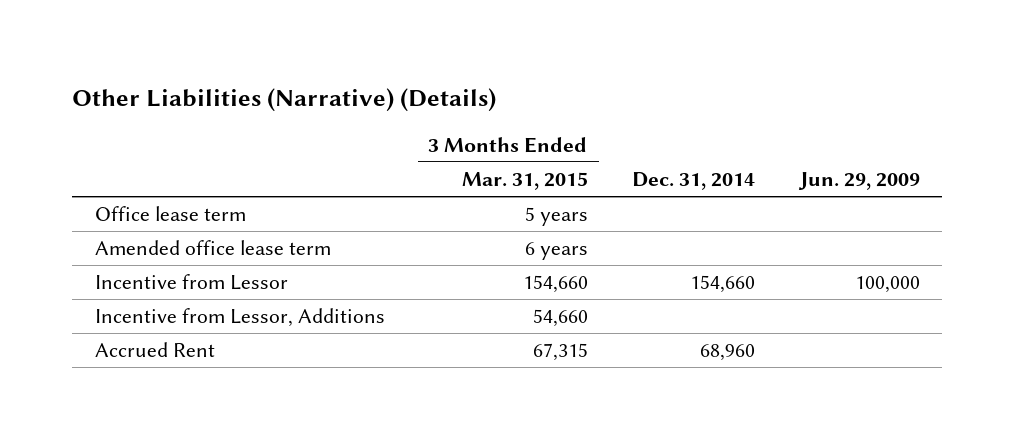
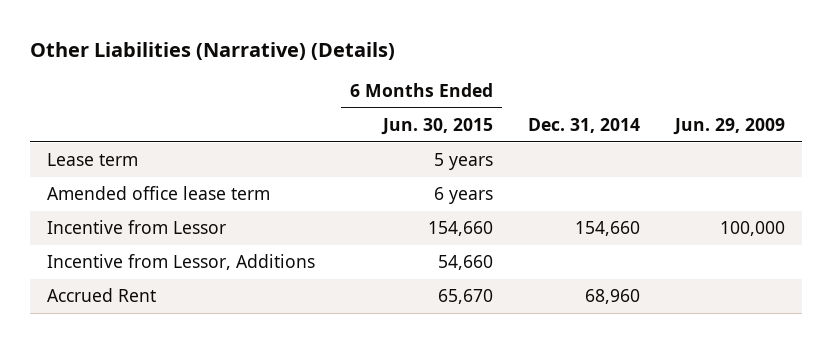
- | 3 Months Ended Mar. 31, 2015 | Dec. 31, 2014 | Jun. 29, 2009
+ | 6 Months Ended Jun. 30, 2015 | Dec. 31, 2014 | Jun. 29, 2009
- Office lease term | 5 years | |
+ Lease term | 5 years | |

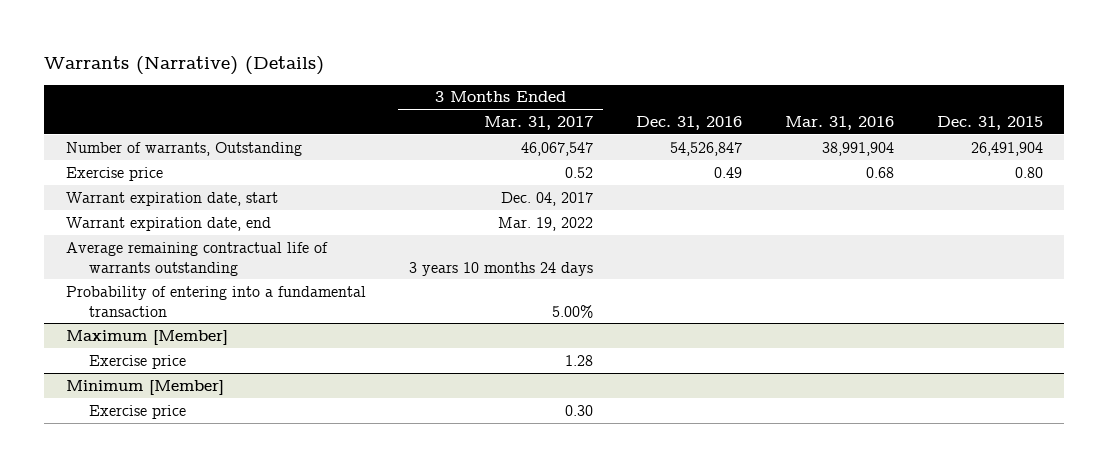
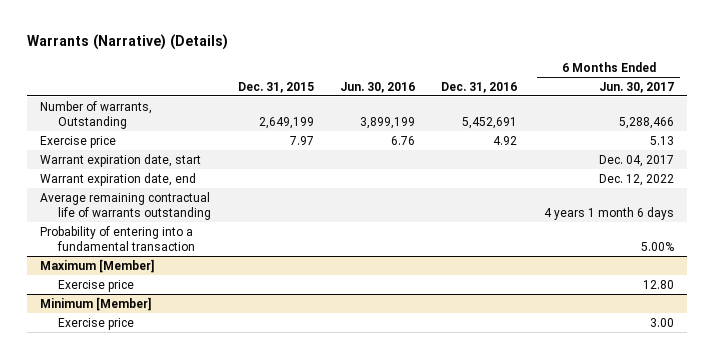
- | 3 Months Ended Mar. 31, 2017 | Dec. 31, 2016 | Mar. 31, 2016 | Dec. 31, 2015
+ | Dec. 31, 2015 | Jun. 30, 2016 | Dec. 31, 2016 | 6 Months Ended Jun. 30, 2017
- Number of warrants, Outstanding | 46,067,547 | 54,526,847 | 38,991,904 | 26,491,904
- Exercise price | 0.52 | 0.49 | 0.68 | 0.80
+ Number of warrants, Outstanding | 2,649,199 | 3,899,199 | 5,452,691 | 5,288,466
+ Exercise price | 7.97 | 6.76 | 4.92 | 5.13

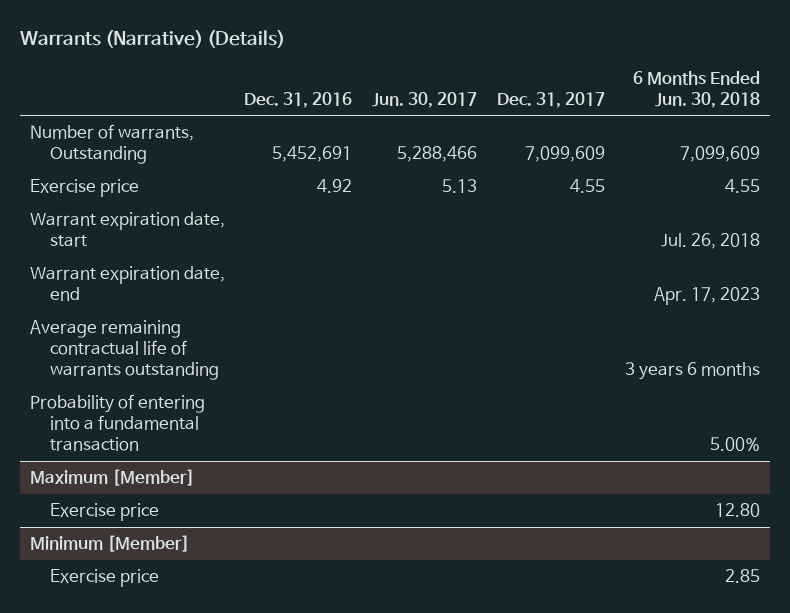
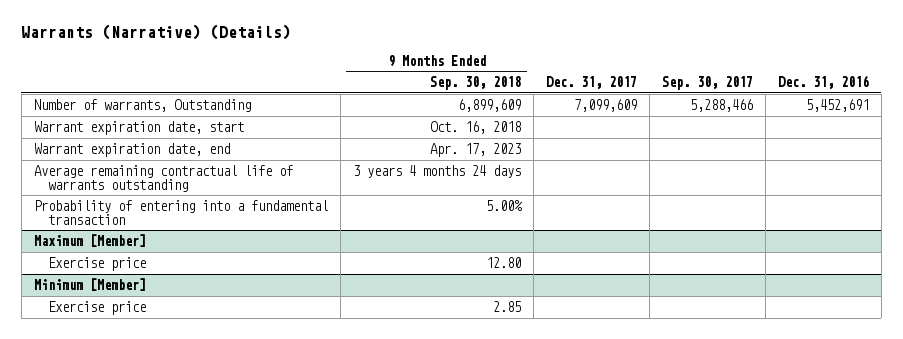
- | Dec. 31, 2016 | Jun. 30, 2017 | Dec. 31, 2017 | 6 Months Ended Jun. 30, 2018
+ | 9 Months Ended Sep. 30, 2018 | Dec. 31, 2017 | Sep. 30, 2017 | Dec. 31, 2016
- Exercise price | 4.92 | 5.13 | 4.55 | 4.55

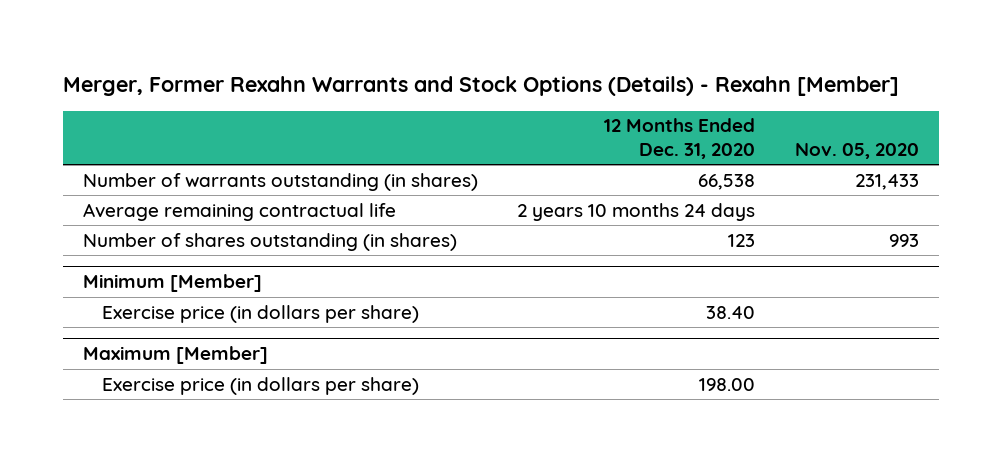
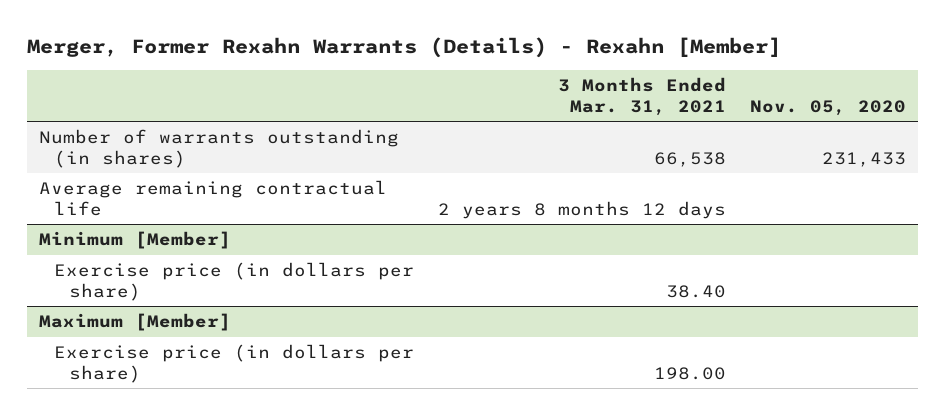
- Merger, Former Rexahn Warrants and Stock Options (Details) - Rexahn [Member]
+ Merger, Former Rexahn Warrants (Details) - Rexahn [Member]
- | 12 Months Ended Dec. 31, 2020 | Nov. 05, 2020
+ | 3 Months Ended Mar. 31, 2021 | Nov. 05, 2020
- Number of shares outstanding (in shares) | 123 | 993

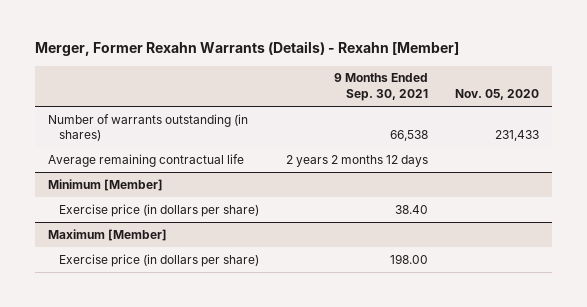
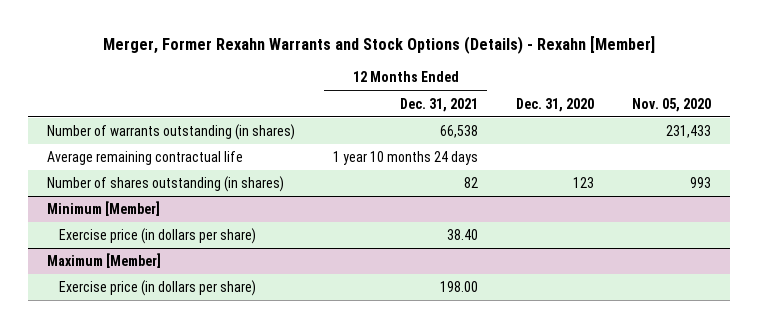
- Merger, Former Rexahn Warrants (Details) - Rexahn [Member]
+ Merger, Former Rexahn Warrants and Stock Options (Details) - Rexahn [Member]
- | 9 Months Ended Sep. 30, 2021 | Nov. 05, 2020
+ | 12 Months Ended Dec. 31, 2021 | Dec. 31, 2020 | Nov. 05, 2020
+ Number of shares outstanding (in shares) | 82 | 123 | 993

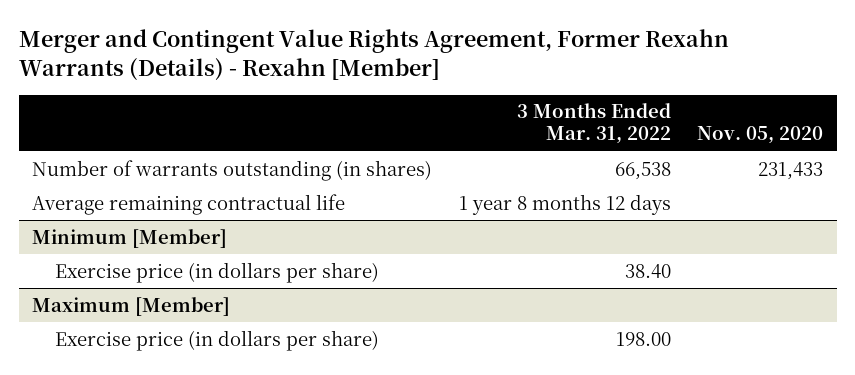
- Merger, Former Rexahn Warrants and Stock Options (Details) - Rexahn [Member]
+ Merger and Contingent Value Rights Agreement, Former Rexahn Warrants (Details) - Rexahn [Member]
- | 12 Months Ended Dec. 31, 2021 | Dec. 31, 2020 | Nov. 05, 2020
+ | 3 Months Ended Mar. 31, 2022 | Nov. 05, 2020
- Number of shares outstanding (in shares) | 82 | 123 | 993

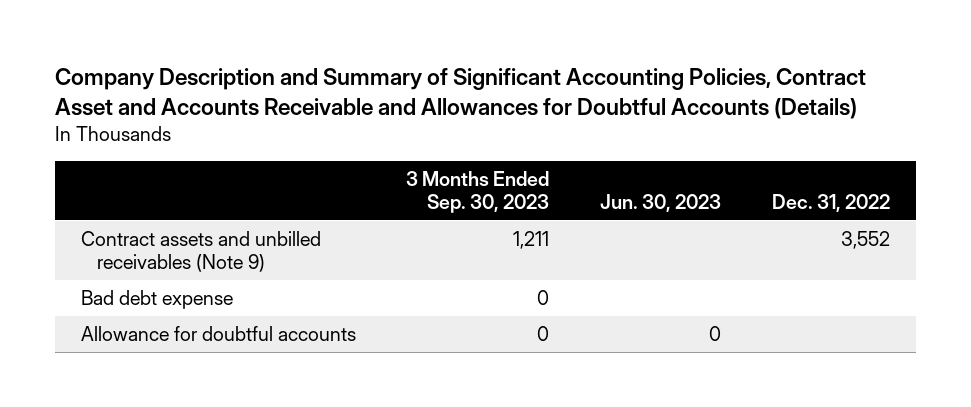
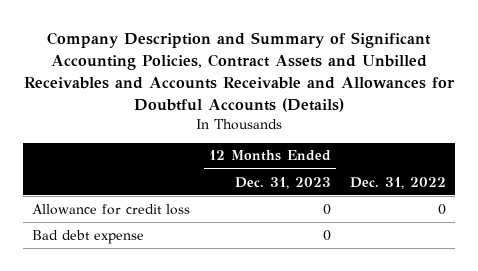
- Company Description and Summary of Significant Accounting Policies, Contract Asset and Accounts Receivable and Allowances for Doubtful Accounts (Details)
+ Company Description and Summary of Significant Accounting Policies, Contract Assets and Unbilled Receivables and Accounts Receivable and Allowances for Doubtful Accounts (Details)
- | 3 Months Ended Sep. 30, 2023 | Jun. 30, 2023 | Dec. 31, 2022
+ | 12 Months Ended Dec. 31, 2023 | Dec. 31, 2022
- Contract assets and unbilled receivables (Note 9) | 1,211 | | 3,552
+ Allowance for credit loss | 0 | 0
- Allowance for doubtful accounts | 0 | 0 |

